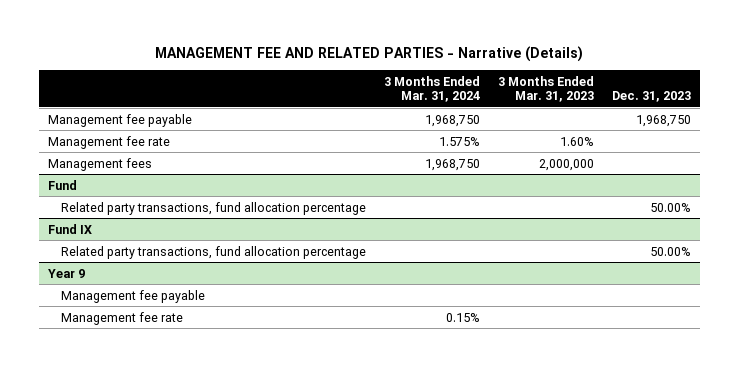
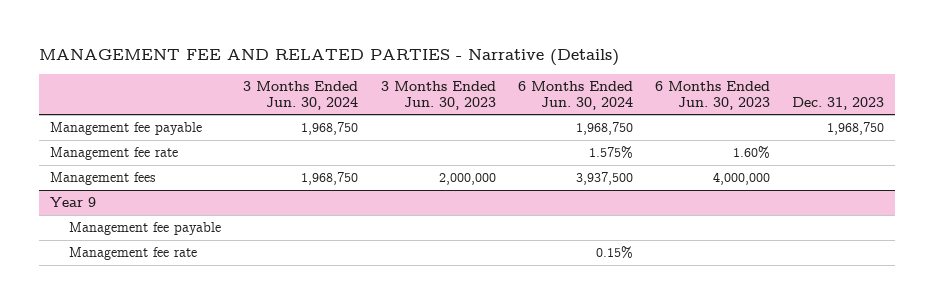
- | 3 Months Ended Mar. 31, 2024 | 3 Months Ended Mar. 31, 2023 | Dec. 31, 2023
+ | 3 Months Ended Jun. 30, 2024 | 3 Months Ended Jun. 30, 2023 | 6 Months Ended Jun. 30, 2024 | 6 Months Ended Jun. 30, 2023 | Dec. 31, 2023
- Fund
- Related party transactions, fund allocation percentage | | | 50.00%
- Fund IX
- Related party transactions, fund allocation percentage | | | 50.00%

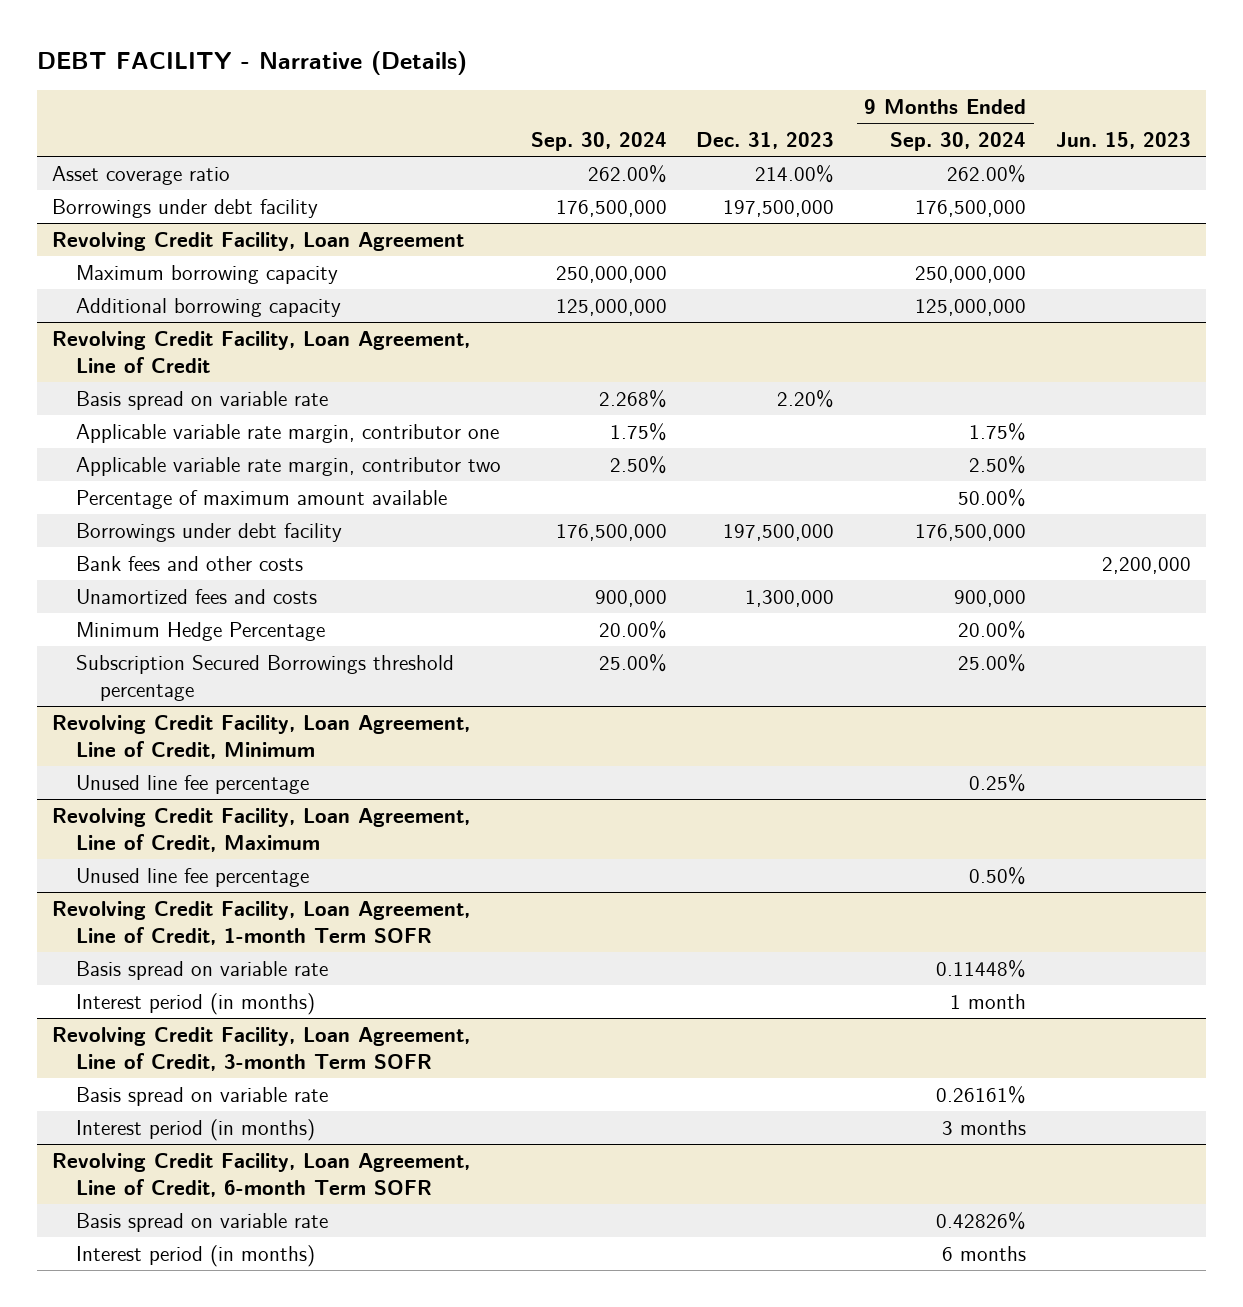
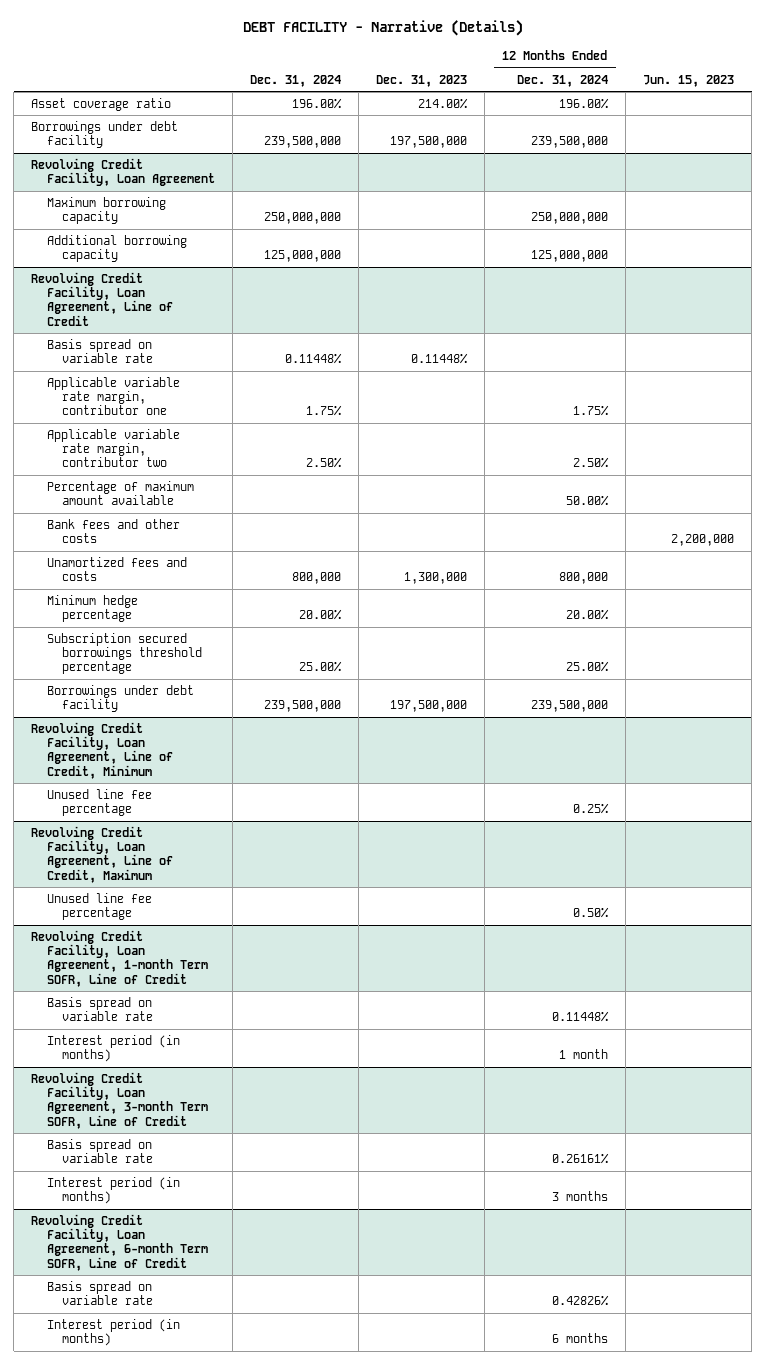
- | Sep. 30, 2024 | Dec. 31, 2023 | 9 Months Ended Sep. 30, 2024 | Jun. 15, 2023
+ | Dec. 31, 2024 | Dec. 31, 2023 | 12 Months Ended Dec. 31, 2024 | Jun. 15, 2023
@ Revolving Credit Facility, Loan Agreement, Line of Credit
- Basis spread on variable rate | 2.268% | 2.20% | |
+ Basis spread on variable rate | 0.11448% | 0.11448% | |
- Minimum Hedge Percentage | 20.00% | | 20.00% |
- Subscription Secured Borrowings threshold percentage | 25.00% | | 25.00% |
+ Minimum hedge percentage | 20.00% | | 20.00% |
+ Subscription secured borrowings threshold percentage | 25.00% | | 25.00% |
moved down: Borrowings under debt facility | 239,500,000 | 197,500,000 | 239,500,000 |
- Revolving Credit Facility, Loan Agreement, Line of Credit, 1-month Term SOFR
+ Revolving Credit Facility, Loan Agreement, 1-month Term SOFR, Line of Credit
- Revolving Credit Facility, Loan Agreement, Line of Credit, 3-month Term SOFR
+ Revolving Credit Facility, Loan Agreement, 3-month Term SOFR, Line of Credit
- Revolving Credit Facility, Loan Agreement, Line of Credit, 6-month Term SOFR
+ Revolving Credit Facility, Loan Agreement, 6-month Term SOFR, Line of Credit

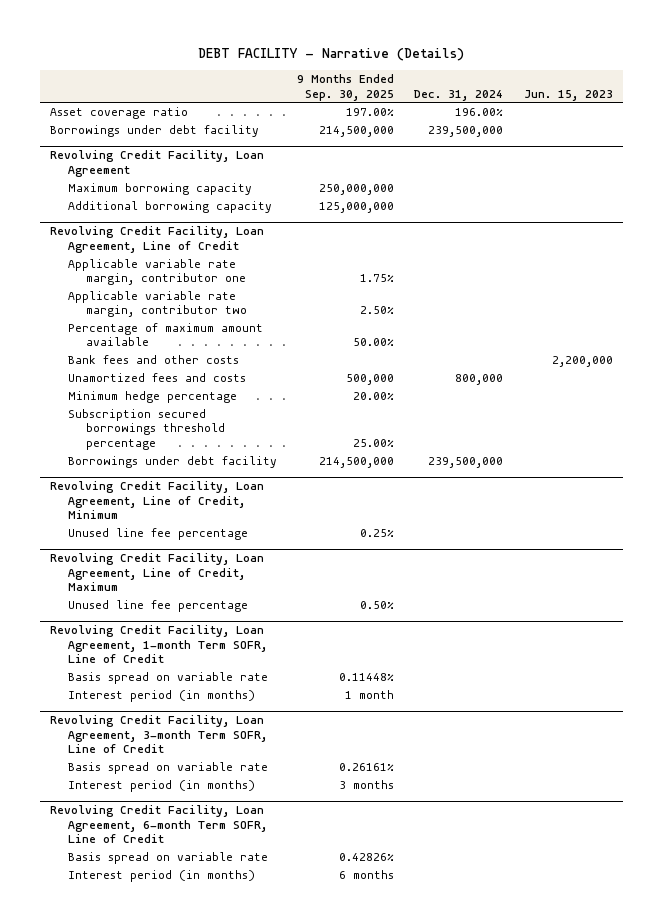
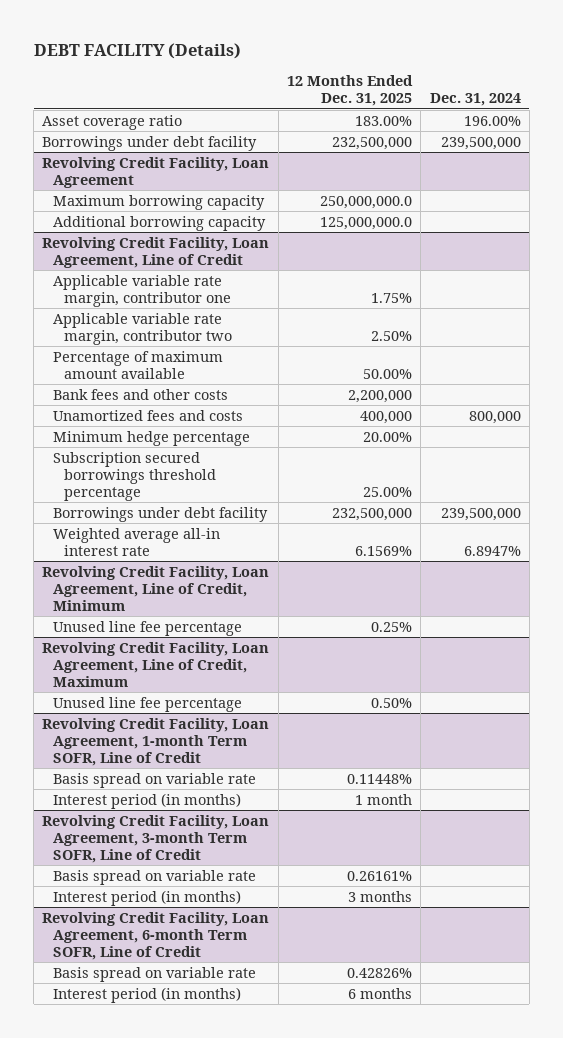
- DEBT FACILITY - Narrative (Details)
+ DEBT FACILITY (Details)
- | 9 Months Ended Sep. 30, 2025 | Dec. 31, 2024 | Jun. 15, 2023
+ | 12 Months Ended Dec. 31, 2025 | Dec. 31, 2024
@ Revolving Credit Facility, Loan Agreement, Line of Credit
+ Weighted average all-in interest rate | 6.1569% | 6.8947%

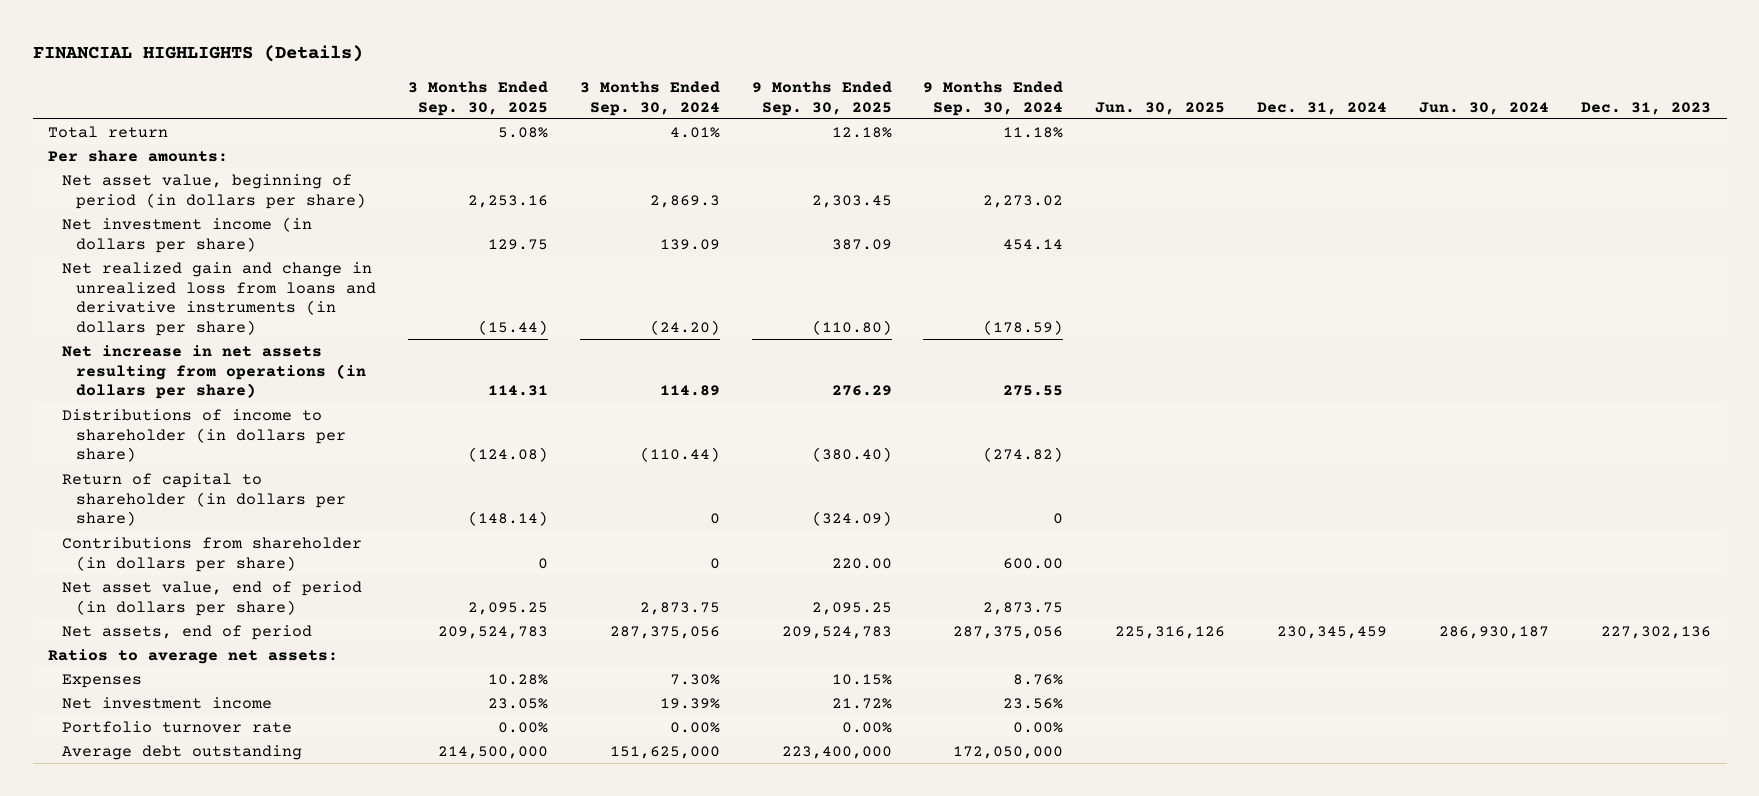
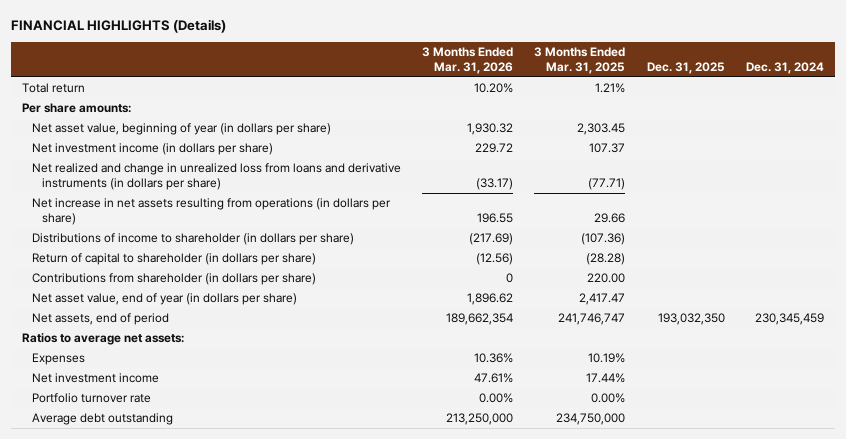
- | 3 Months Ended Sep. 30, 2025 | 3 Months Ended Sep. 30, 2024 | 9 Months Ended Sep. 30, 2025 | 9 Months Ended Sep. 30, 2024 | Jun. 30, 2025 | Dec. 31, 2024 | Jun. 30, 2024 | Dec. 31, 2023
+ | 3 Months Ended Mar. 31, 2026 | 3 Months Ended Mar. 31, 2025 | Dec. 31, 2025 | Dec. 31, 2024
- Net asset value, beginning of period (in dollars per share) | 2,253.16 | 2,869.3 | 2,303.45 | 2,273.02 | | | |
+ Net asset value, beginning of year (in dollars per share) | 1,930.32 | 2,303.45 | |
- Net realized gain and change in unrealized loss from loans and derivative instruments (in dollars per share) | (15.44) | (24.20) | (110.80) | (178.59) | | | |
+ Net realized and change in unrealized loss from loans and derivative instruments (in dollars per share) | (33.17) | (77.71) | |
- Net asset value, end of period (in dollars per share) | 2,095.25 | 2,873.75 | 2,095.25 | 2,873.75 | | | |
+ Net asset value, end of year (in dollars per share) | 1,896.62 | 2,417.47 | |

